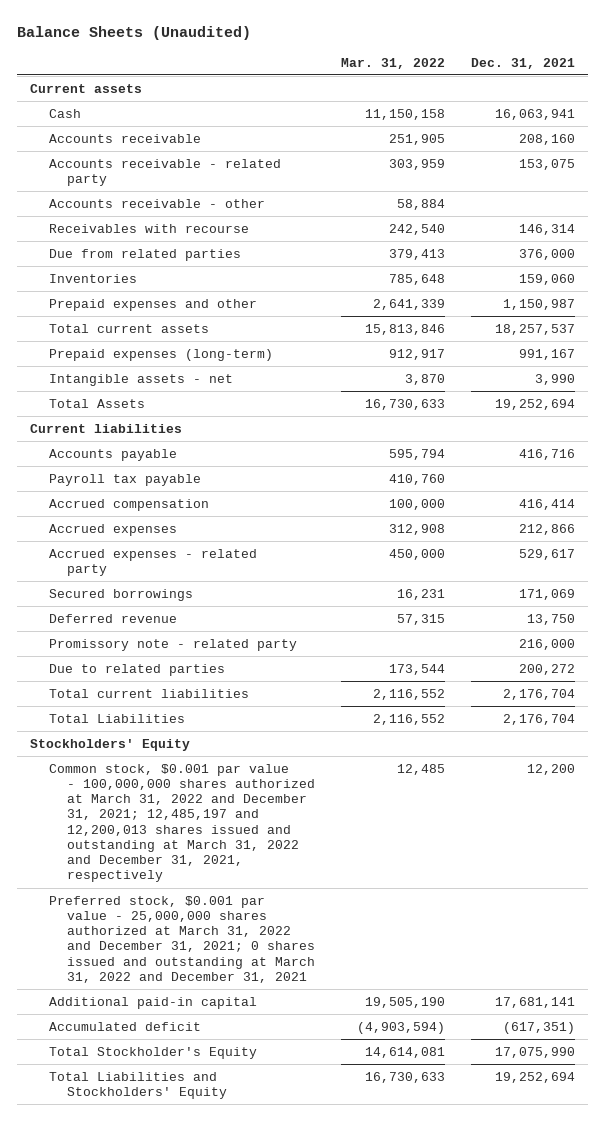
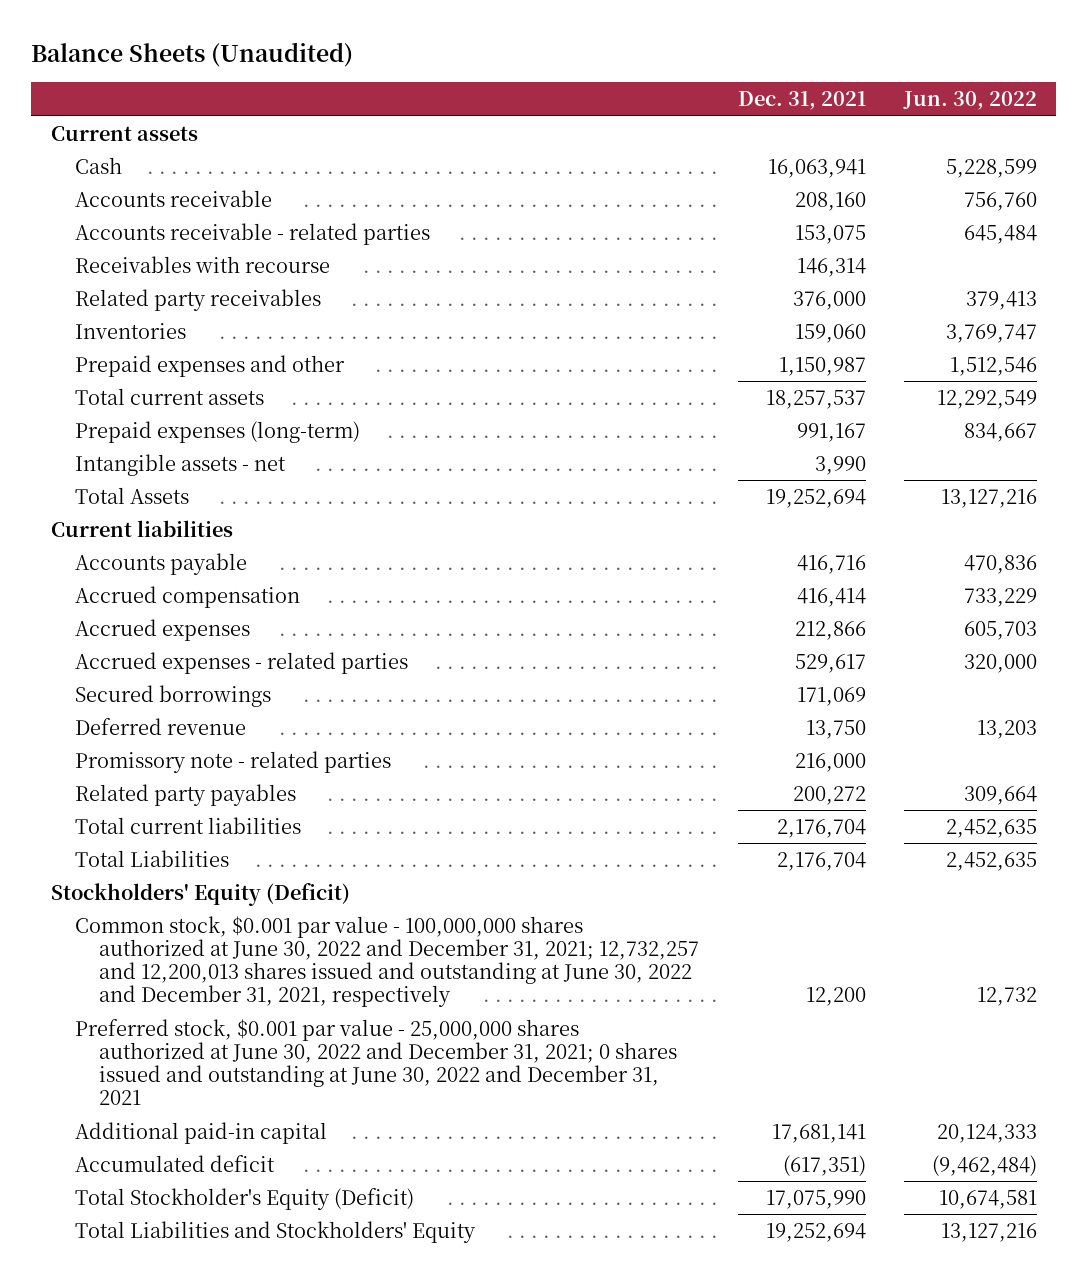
- | Mar. 31, 2022 | Dec. 31, 2021
+ | Dec. 31, 2021 | Jun. 30, 2022
- Accounts receivable - related party | 303,959 | 153,075
- Accounts receivable - other | 58,884 |
+ Accounts receivable - related parties | 153,075 | 645,484
- Due from related parties | 379,413 | 376,000
+ Related party receivables | 376,000 | 379,413
- Payroll tax payable | 410,760 |
- Accrued expenses - related party | 450,000 | 529,617
+ Accrued expenses - related parties | 529,617 | 320,000
- Promissory note - related party | | 216,000
- Due to related parties | 173,544 | 200,272
+ Promissory note - related parties | 216,000 |
+ Related party payables | 200,272 | 309,664
- Stockholders' Equity
- Common stock, $0.001 par value - 100,000,000 shares authorized at March 31, 2022 and December 31, 2021; 12,485,197 and 12,200,013 shares issued and outstanding at March 31, 2022 and December 31, 2021, respectively | 12,485 | 12,200
- Preferred stock, $0.001 par value - 25,000,000 shares authorized at March 31, 2022 and December 31, 2021; 0 shares issued and outstanding at March 31, 2022 and December 31, 2021
+ Stockholders' Equity (Deficit)
+ Common stock, $0.001 par value - 100,000,000 shares authorized at June 30, 2022 and December 31, 2021; 12,732,257 and 12,200,013 shares issued and outstanding at June 30, 2022 and December 31, 2021, respectively | 12,200 | 12,732
+ Preferred stock, $0.001 par value - 25,000,000 shares authorized at June 30, 2022 and December 31, 2021; 0 shares issued and outstanding at June 30, 2022 and December 31, 2021
- Total Stockholder's Equity | 14,614,081 | 17,075,990
+ Total Stockholder's Equity (Deficit) | 17,075,990 | 10,674,581

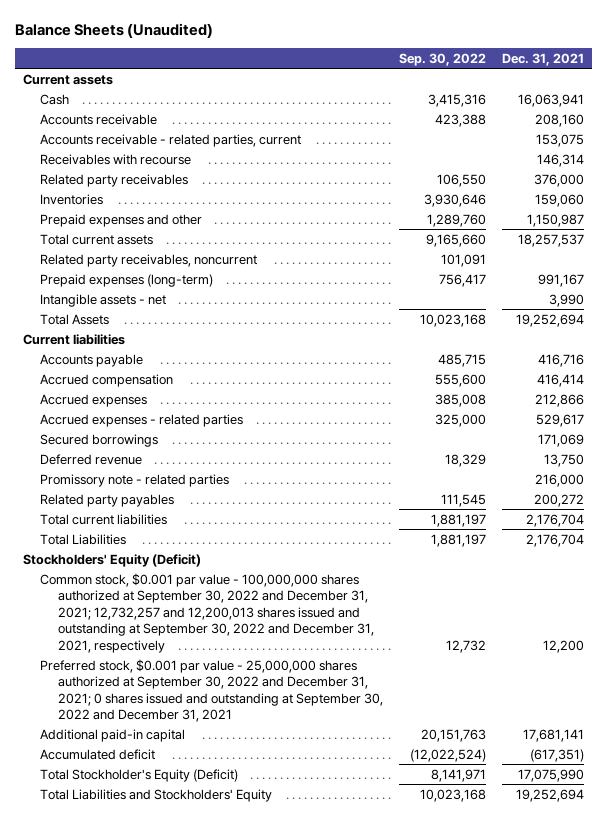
- | Dec. 31, 2021 | Jun. 30, 2022
+ | Sep. 30, 2022 | Dec. 31, 2021
- Accounts receivable - related parties | 153,075 | 645,484
+ Accounts receivable - related parties, current | | 153,075
+ Related party receivables, noncurrent | 101,091 |
- Common stock, $0.001 par value - 100,000,000 shares authorized at June 30, 2022 and December 31, 2021; 12,732,257 and 12,200,013 shares issued and outstanding at June 30, 2022 and December 31, 2021, respectively | 12,200 | 12,732
- Preferred stock, $0.001 par value - 25,000,000 shares authorized at June 30, 2022 and December 31, 2021; 0 shares issued and outstanding at June 30, 2022 and December 31, 2021
+ Common stock, $0.001 par value - 100,000,000 shares authorized at September 30, 2022 and December 31, 2021; 12,732,257 and 12,200,013 shares issued and outstanding at September 30, 2022 and December 31, 2021, respectively | 12,732 | 12,200
+ Preferred stock, $0.001 par value - 25,000,000 shares authorized at September 30, 2022 and December 31, 2021; 0 shares issued and outstanding at September 30, 2022 and December 31, 2021

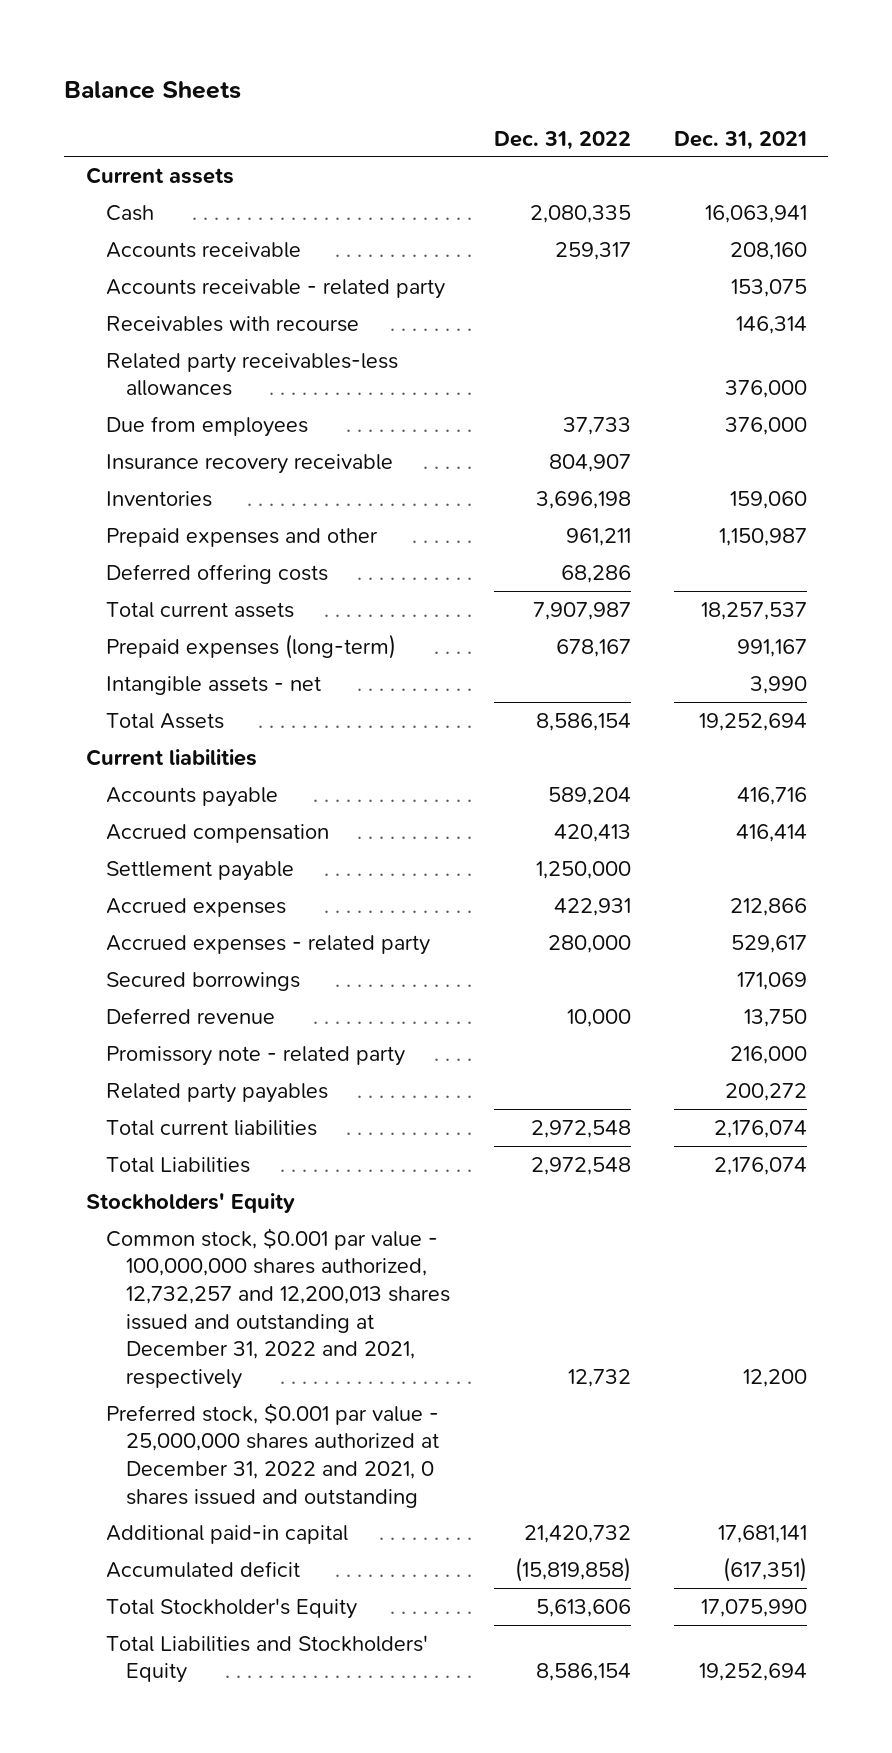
- Balance Sheets (Unaudited)
+ Balance Sheets
- | Sep. 30, 2022 | Dec. 31, 2021
+ | Dec. 31, 2022 | Dec. 31, 2021
- Accounts receivable - related parties, current | | 153,075
+ Accounts receivable - related party | | 153,075
- Related party receivables | 106,550 | 376,000
+ Related party receivables-less allowances | | 376,000
+ Due from employees | 37,733 | 376,000
+ Insurance recovery receivable | 804,907 |
+ Deferred offering costs | 68,286 |
- Related party receivables, noncurrent | 101,091 |
+ Settlement payable | 1,250,000 |
- Accrued expenses - related parties | 325,000 | 529,617
+ Accrued expenses - related party | 280,000 | 529,617
- Promissory note - related parties | | 216,000
+ Promissory note - related party | | 216,000
- Total current liabilities | 1,881,197 | 2,176,704
- Total Liabilities | 1,881,197 | 2,176,704
- Stockholders' Equity (Deficit)
- Common stock, $0.001 par value - 100,000,000 shares authorized at September 30, 2022 and December 31, 2021; 12,732,257 and 12,200,013 shares issued and outstanding at September 30, 2022 and December 31, 2021, respectively | 12,732 | 12,200
- Preferred stock, $0.001 par value - 25,000,000 shares authorized at September 30, 2022 and December 31, 2021; 0 shares issued and outstanding at September 30, 2022 and December 31, 2021
+ Total current liabilities | 2,972,548 | 2,176,074
+ Total Liabilities | 2,972,548 | 2,176,074
+ Stockholders' Equity
+ Common stock, $0.001 par value - 100,000,000 shares authorized, 12,732,257 and 12,200,013 shares issued and outstanding at December 31, 2022 and 2021, respectively | 12,732 | 12,200
+ Preferred stock, $0.001 par value - 25,000,000 shares authorized at December 31, 2022 and 2021, 0 shares issued and outstanding
- Total Stockholder's Equity (Deficit) | 8,141,971 | 17,075,990
+ Total Stockholder's Equity | 5,613,606 | 17,075,990

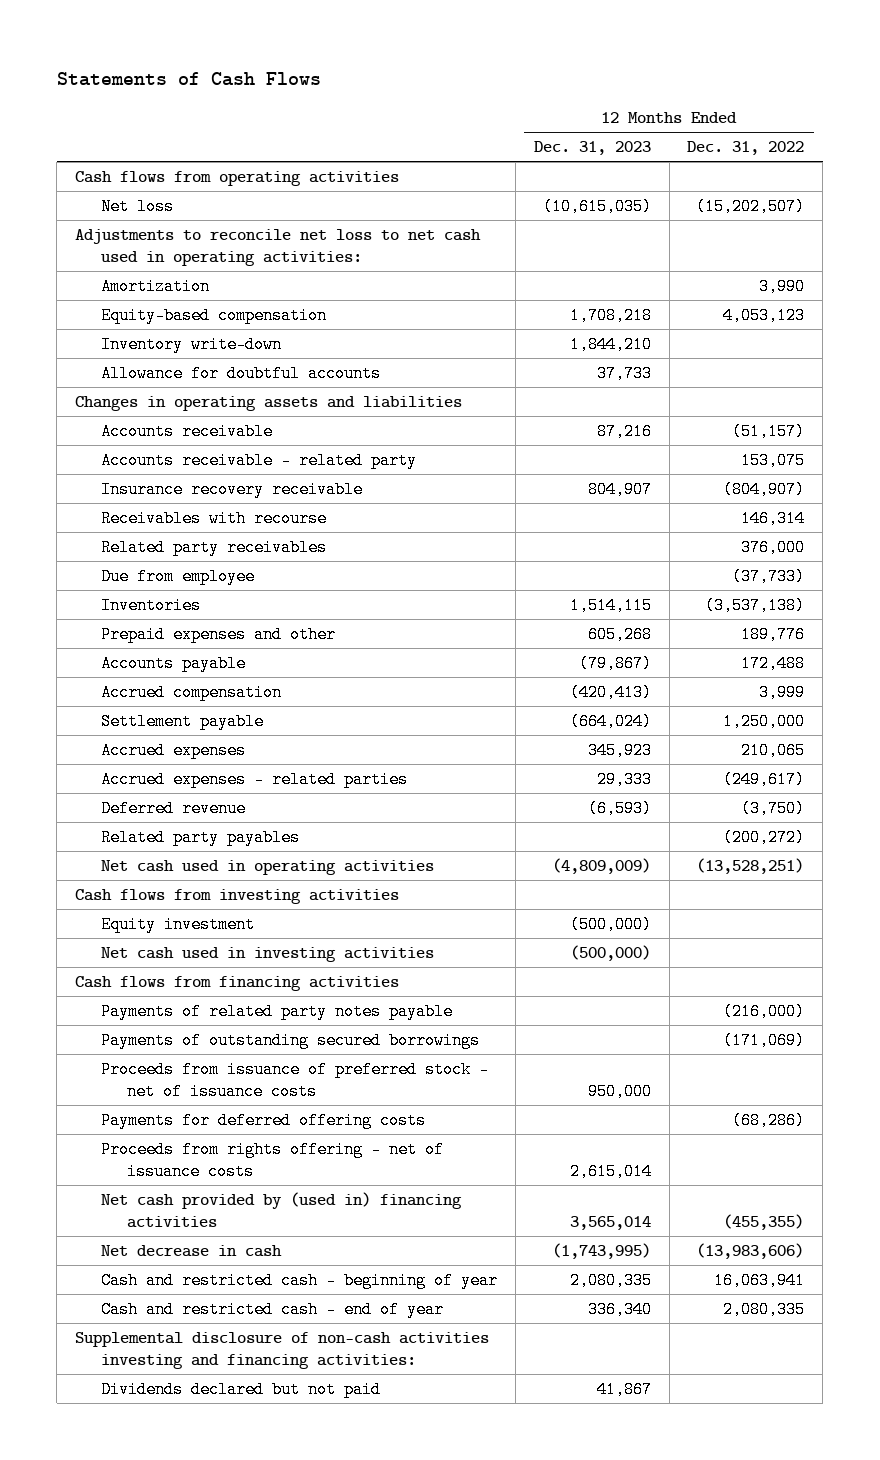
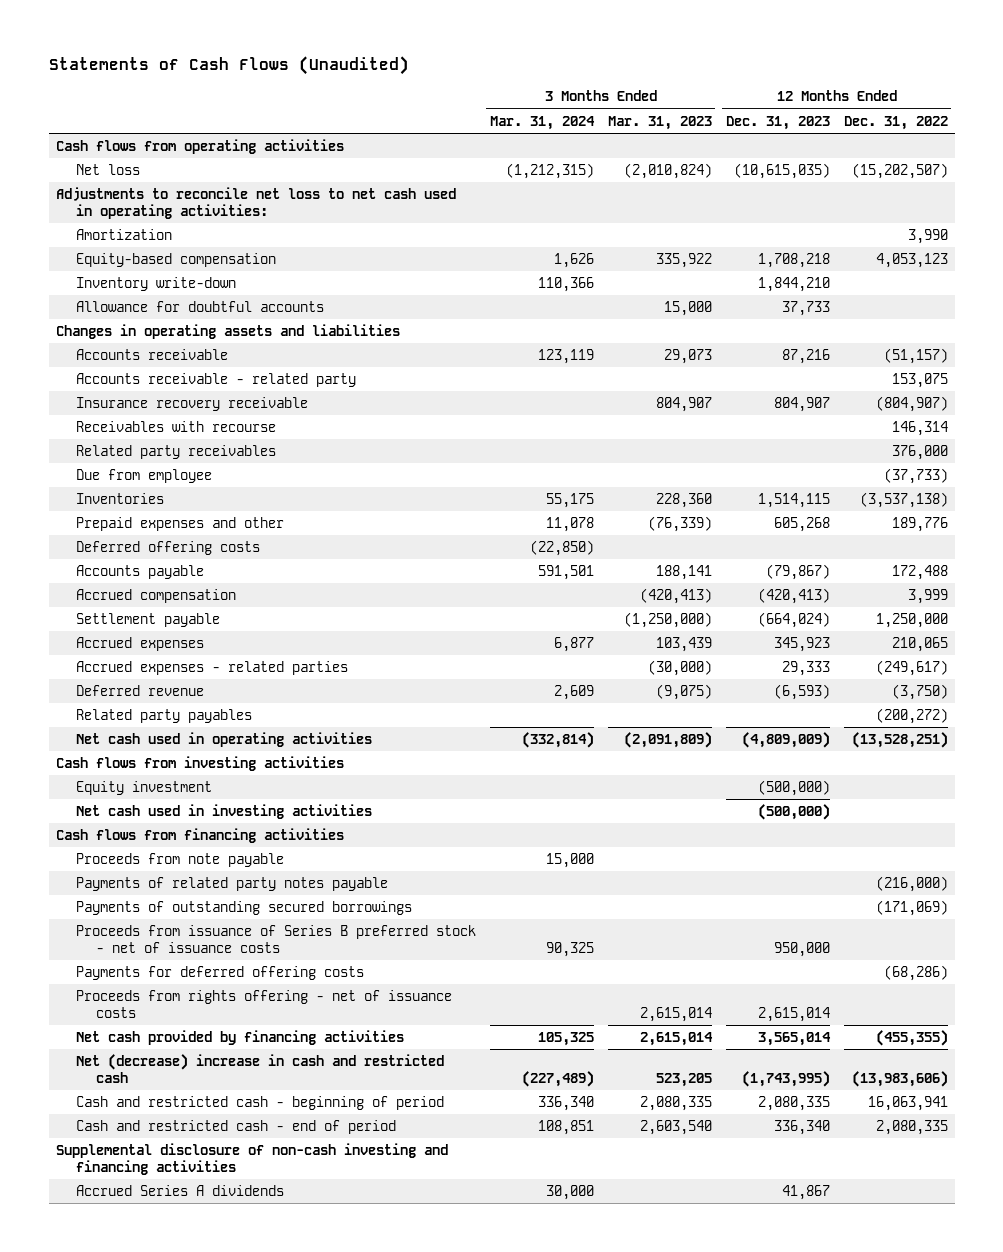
- Statements of Cash Flows
+ Statements of Cash Flows (Unaudited)
- | 12 Months Ended Dec. 31, 2023 | 12 Months Ended Dec. 31, 2022
+ | 3 Months Ended Mar. 31, 2024 | 3 Months Ended Mar. 31, 2023 | 12 Months Ended Dec. 31, 2023 | 12 Months Ended Dec. 31, 2022
+ Deferred offering costs | (22,850) | | |
+ Proceeds from note payable | 15,000 | | |
- Proceeds from issuance of preferred stock - net of issuance costs | 950,000 |
+ Proceeds from issuance of Series B preferred stock - net of issuance costs | 90,325 | | 950,000 |
- Net cash provided by (used in) financing activities | 3,565,014 | (455,355)
- Net decrease in cash | (1,743,995) | (13,983,606)
- Cash and restricted cash - beginning of year | 2,080,335 | 16,063,941
- Cash and restricted cash - end of year | 336,340 | 2,080,335
- Supplemental disclosure of non-cash activities investing and financing activities:
- Dividends declared but not paid | 41,867 |
+ Net cash provided by financing activities | 105,325 | 2,615,014 | 3,565,014 | (455,355)
+ Net (decrease) increase in cash and restricted cash | (227,489) | 523,205 | (1,743,995) | (13,983,606)
+ Cash and restricted cash - beginning of period | 336,340 | 2,080,335 | 2,080,335 | 16,063,941
+ Cash and restricted cash - end of period | 108,851 | 2,603,540 | 336,340 | 2,080,335
+ Supplemental disclosure of non-cash investing and financing activities
+ Accrued Series A dividends | 30,000 | | 41,867 |

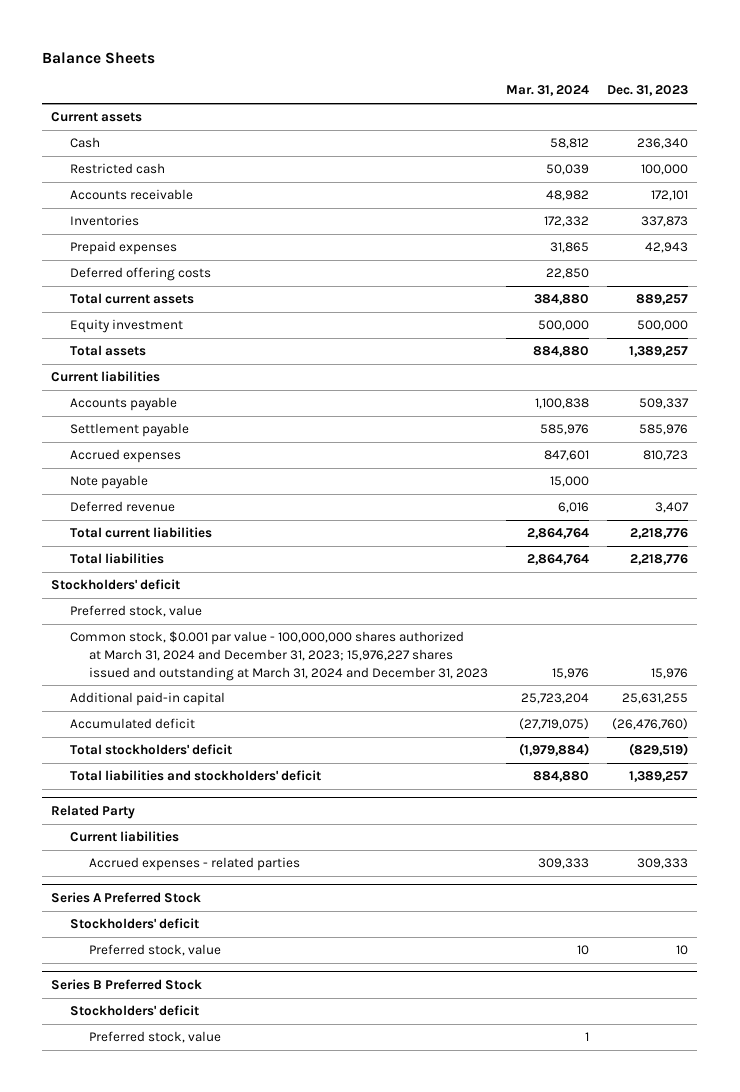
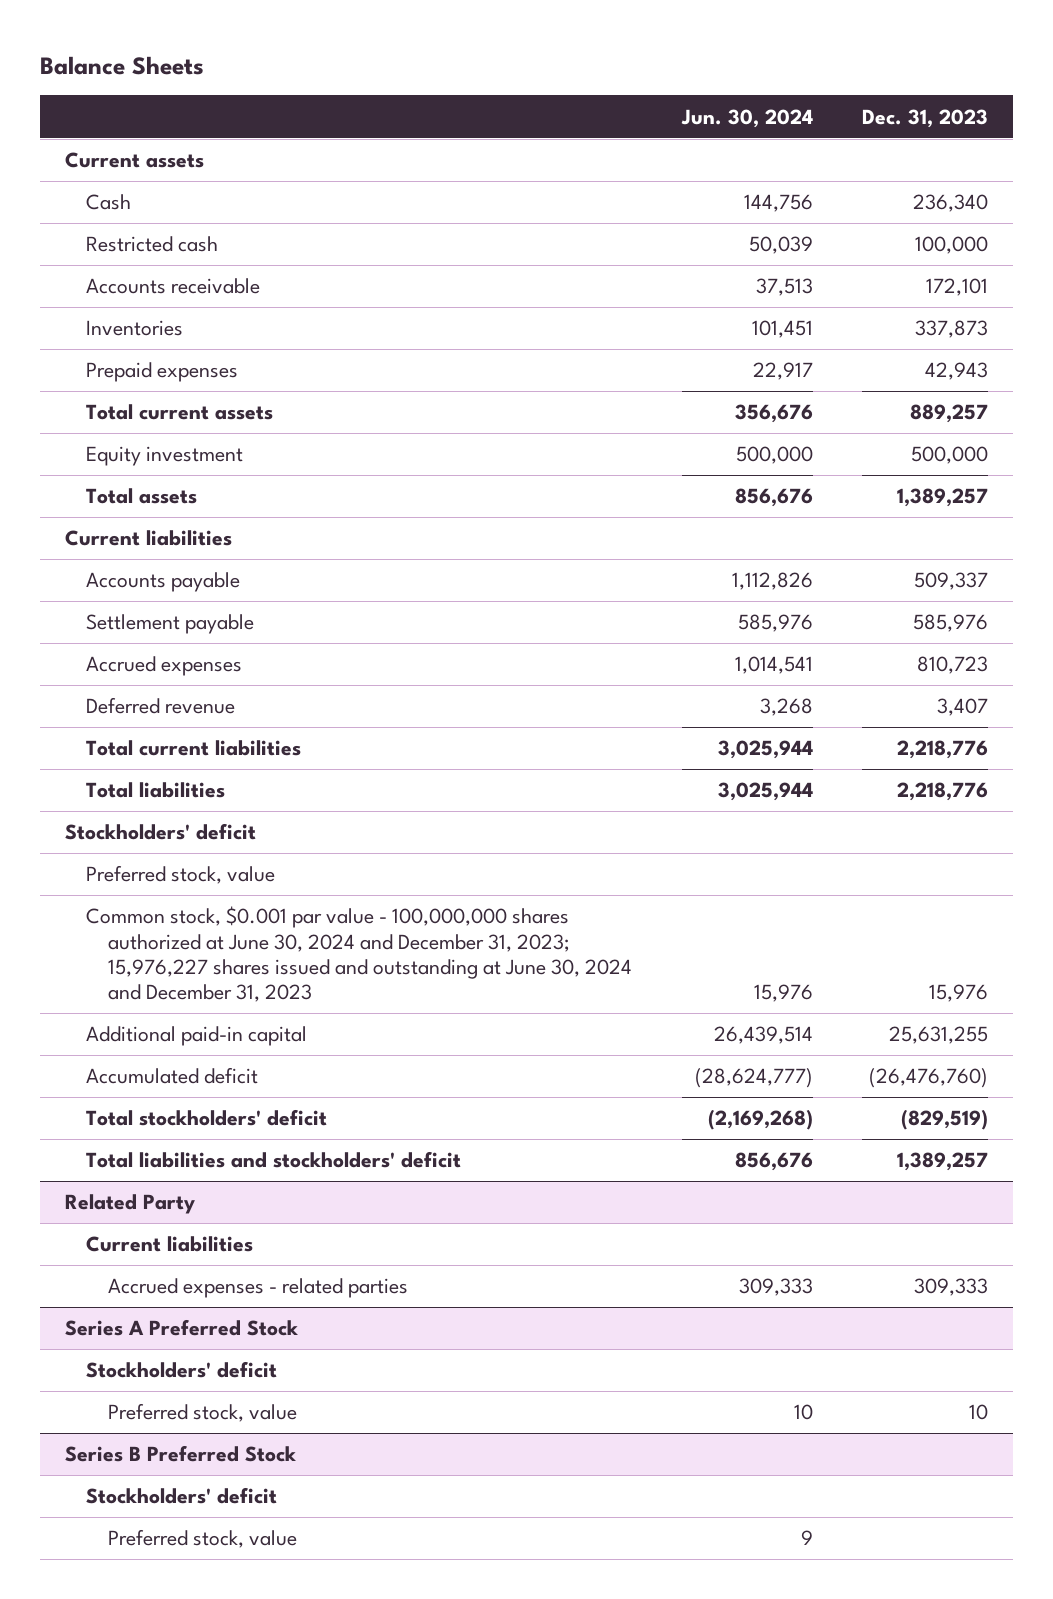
- | Mar. 31, 2024 | Dec. 31, 2023
+ | Jun. 30, 2024 | Dec. 31, 2023
- Deferred offering costs | 22,850 |
- Note payable | 15,000 |
- Common stock, $0.001 par value - 100,000,000 shares authorized at March 31, 2024 and December 31, 2023; 15,976,227 shares issued and outstanding at March 31, 2024 and December 31, 2023 | 15,976 | 15,976
+ Common stock, $0.001 par value - 100,000,000 shares authorized at June 30, 2024 and December 31, 2023; 15,976,227 shares issued and outstanding at June 30, 2024 and December 31, 2023 | 15,976 | 15,976

